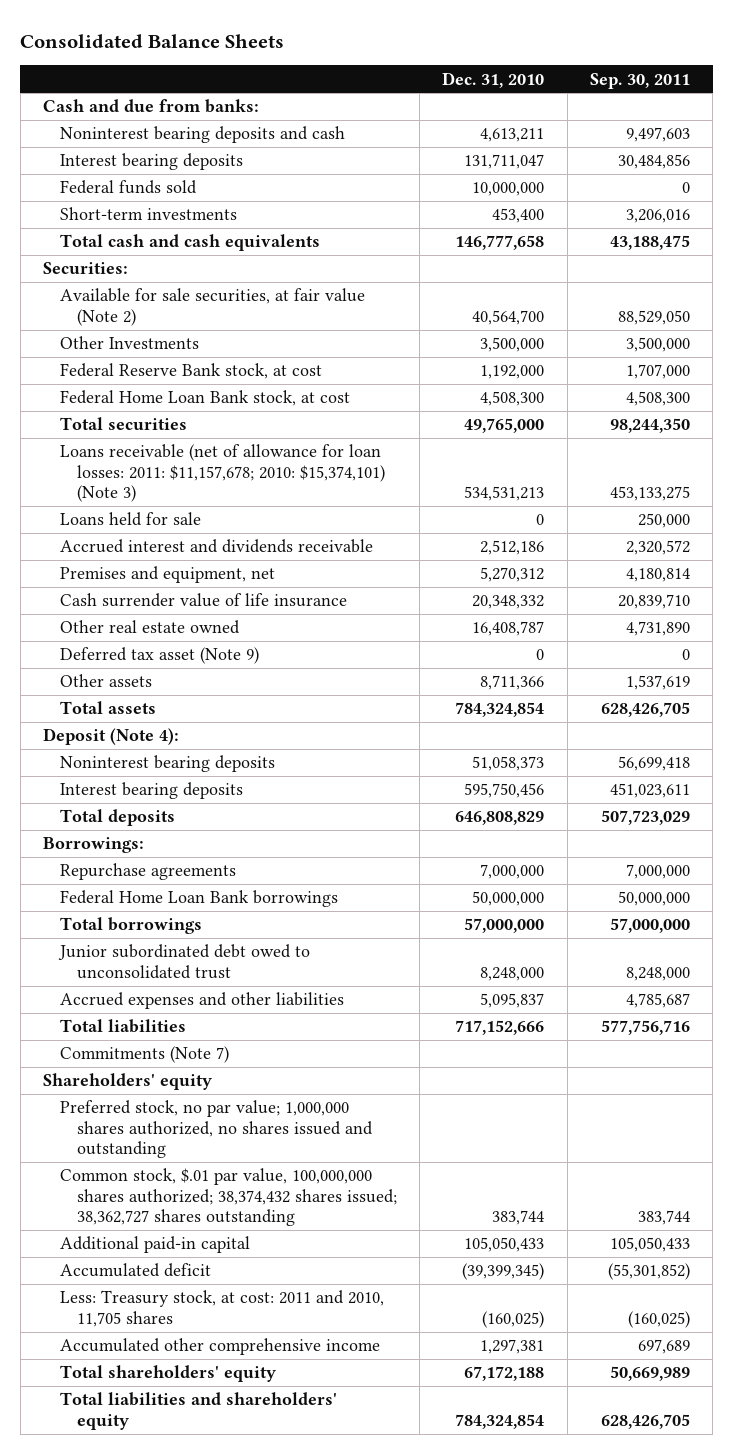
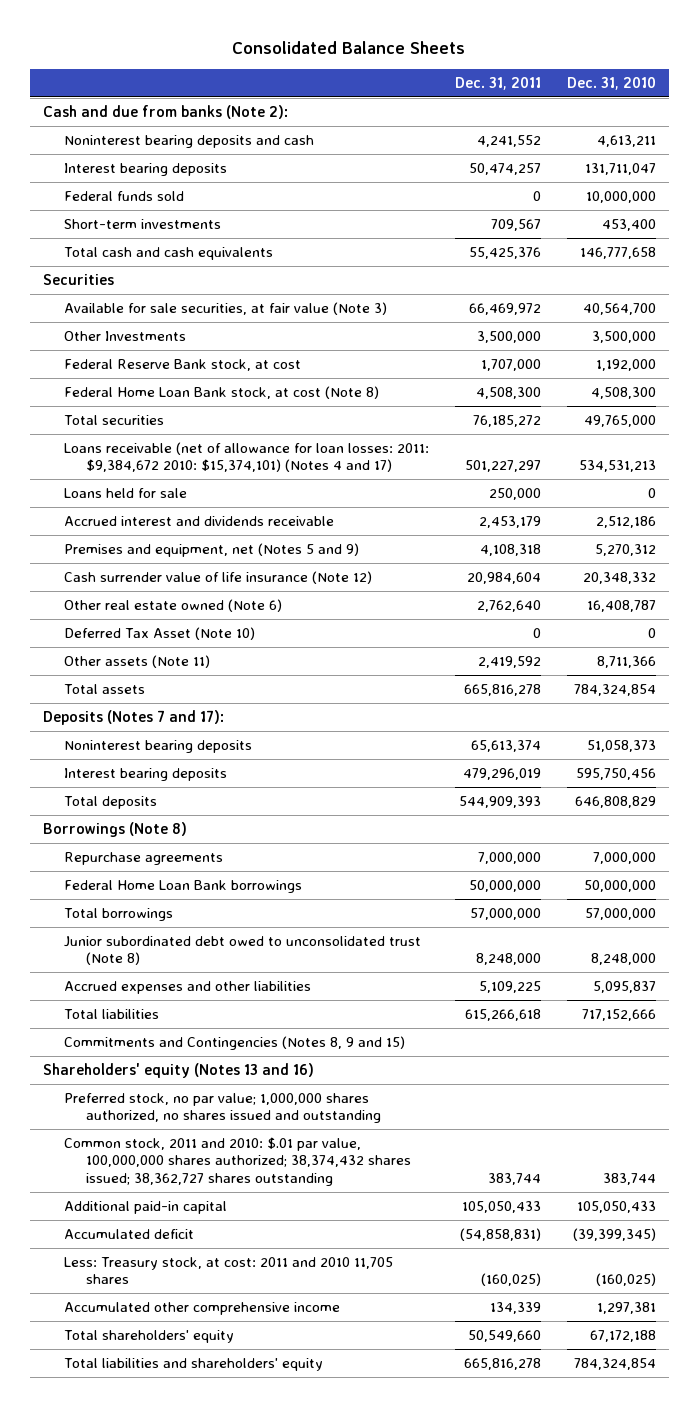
- | Dec. 31, 2010 | Sep. 30, 2011
+ | Dec. 31, 2011 | Dec. 31, 2010
- Cash and due from banks:
+ Cash and due from banks (Note 2):
- Securities:
- Available for sale securities, at fair value (Note 2) | 40,564,700 | 88,529,050
+ Securities
+ Available for sale securities, at fair value (Note 3) | 66,469,972 | 40,564,700
- Federal Home Loan Bank stock, at cost | 4,508,300 | 4,508,300
+ Federal Home Loan Bank stock, at cost (Note 8) | 4,508,300 | 4,508,300
- Loans receivable (net of allowance for loan losses: 2011: $11,157,678; 2010: $15,374,101) (Note 3) | 534,531,213 | 453,133,275
+ Loans receivable (net of allowance for loan losses: 2011: $9,384,672 2010: $15,374,101) (Notes 4 and 17) | 501,227,297 | 534,531,213
- Premises and equipment, net | 5,270,312 | 4,180,814
- Cash surrender value of life insurance | 20,348,332 | 20,839,710
- Other real estate owned | 16,408,787 | 4,731,890
- Deferred tax asset (Note 9) | 0 | 0
- Other assets | 8,711,366 | 1,537,619
+ Premises and equipment, net (Notes 5 and 9) | 4,108,318 | 5,270,312
+ Cash surrender value of life insurance (Note 12) | 20,984,604 | 20,348,332
+ Other real estate owned (Note 6) | 2,762,640 | 16,408,787
+ Deferred Tax Asset (Note 10) | 0 | 0
+ Other assets (Note 11) | 2,419,592 | 8,711,366
- Deposit (Note 4):
+ Deposits (Notes 7 and 17):
- Borrowings:
+ Borrowings (Note 8)
- Junior subordinated debt owed to unconsolidated trust | 8,248,000 | 8,248,000
+ Junior subordinated debt owed to unconsolidated trust (Note 8) | 8,248,000 | 8,248,000
- Commitments (Note 7)
- Shareholders' equity
+ Commitments and Contingencies (Notes 8, 9 and 15)
+ Shareholders' equity (Notes 13 and 16)
- Common stock, $.01 par value, 100,000,000 shares authorized; 38,374,432 shares issued; 38,362,727 shares outstanding | 383,744 | 383,744
+ Common stock, 2011 and 2010: $.01 par value, 100,000,000 shares authorized; 38,374,432 shares issued; 38,362,727 shares outstanding | 383,744 | 383,744
- Less: Treasury stock, at cost: 2011 and 2010, 11,705 shares | (160,025) | (160,025)
+ Less: Treasury stock, at cost: 2011 and 2010 11,705 shares | (160,025) | (160,025)

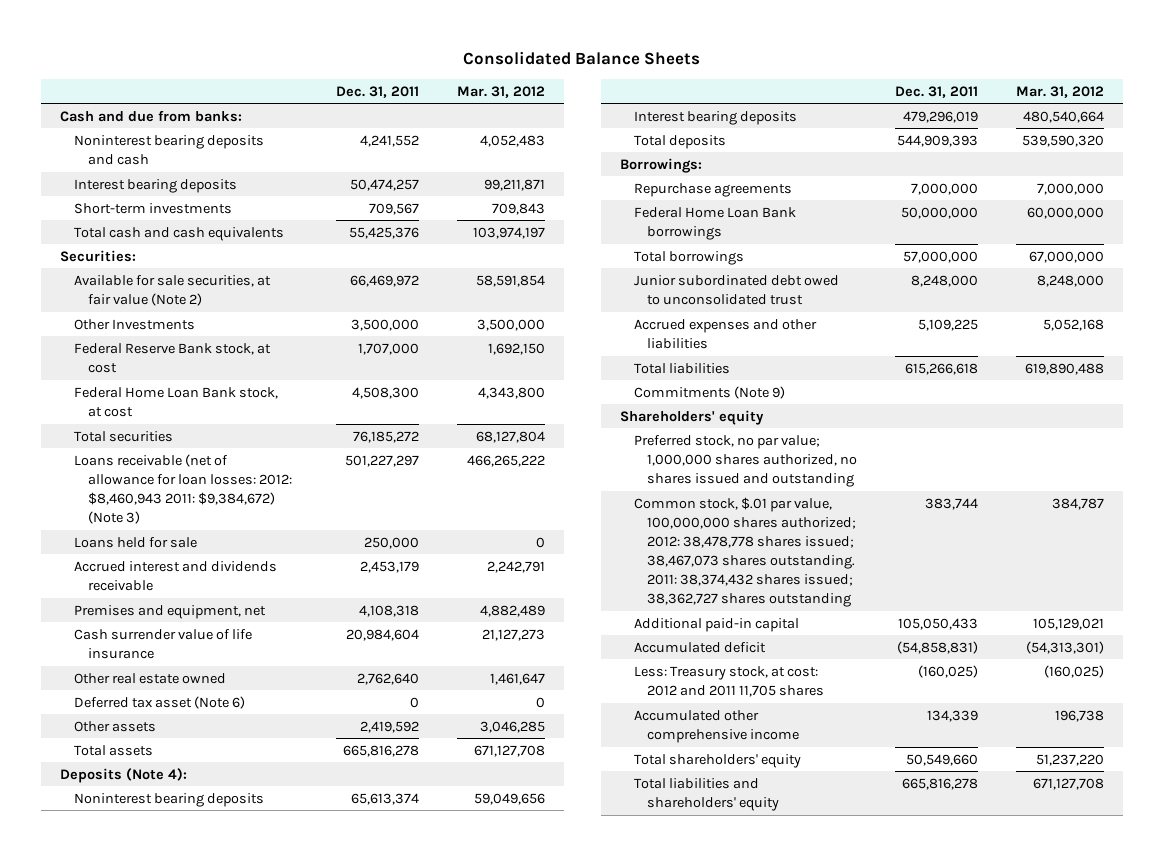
- | Dec. 31, 2011 | Dec. 31, 2010
+ | Dec. 31, 2011 | Mar. 31, 2012
- Cash and due from banks (Note 2):
+ Cash and due from banks:
- Federal funds sold | 0 | 10,000,000
- Securities
- Available for sale securities, at fair value (Note 3) | 66,469,972 | 40,564,700
+ Securities:
+ Available for sale securities, at fair value (Note 2) | 66,469,972 | 58,591,854
- Federal Home Loan Bank stock, at cost (Note 8) | 4,508,300 | 4,508,300
+ Federal Home Loan Bank stock, at cost | 4,508,300 | 4,343,800
- Loans receivable (net of allowance for loan losses: 2011: $9,384,672 2010: $15,374,101) (Notes 4 and 17) | 501,227,297 | 534,531,213
+ Loans receivable (net of allowance for loan losses: 2012: $8,460,943 2011: $9,384,672) (Note 3) | 501,227,297 | 466,265,222
- Premises and equipment, net (Notes 5 and 9) | 4,108,318 | 5,270,312
- Cash surrender value of life insurance (Note 12) | 20,984,604 | 20,348,332
- Other real estate owned (Note 6) | 2,762,640 | 16,408,787
- Deferred Tax Asset (Note 10) | 0 | 0
- Other assets (Note 11) | 2,419,592 | 8,711,366
+ Premises and equipment, net | 4,108,318 | 4,882,489
+ Cash surrender value of life insurance | 20,984,604 | 21,127,273
+ Other real estate owned | 2,762,640 | 1,461,647
+ Deferred tax asset (Note 6) | 0 | 0
+ Other assets | 2,419,592 | 3,046,285
- Deposits (Notes 7 and 17):
+ Deposits (Note 4):
- Borrowings (Note 8)
+ Borrowings:
- Junior subordinated debt owed to unconsolidated trust (Note 8) | 8,248,000 | 8,248,000
+ Junior subordinated debt owed to unconsolidated trust | 8,248,000 | 8,248,000
- Commitments and Contingencies (Notes 8, 9 and 15)
- Shareholders' equity (Notes 13 and 16)
+ Commitments (Note 9)
+ Shareholders' equity
- Common stock, 2011 and 2010: $.01 par value, 100,000,000 shares authorized; 38,374,432 shares issued; 38,362,727 shares outstanding | 383,744 | 383,744
+ Common stock, $.01 par value, 100,000,000 shares authorized; 2012: 38,478,778 shares issued; 38,467,073 shares outstanding. 2011: 38,374,432 shares issued; 38,362,727 shares outstanding | 383,744 | 384,787
- Less: Treasury stock, at cost: 2011 and 2010 11,705 shares | (160,025) | (160,025)
+ Less: Treasury stock, at cost: 2012 and 2011 11,705 shares | (160,025) | (160,025)

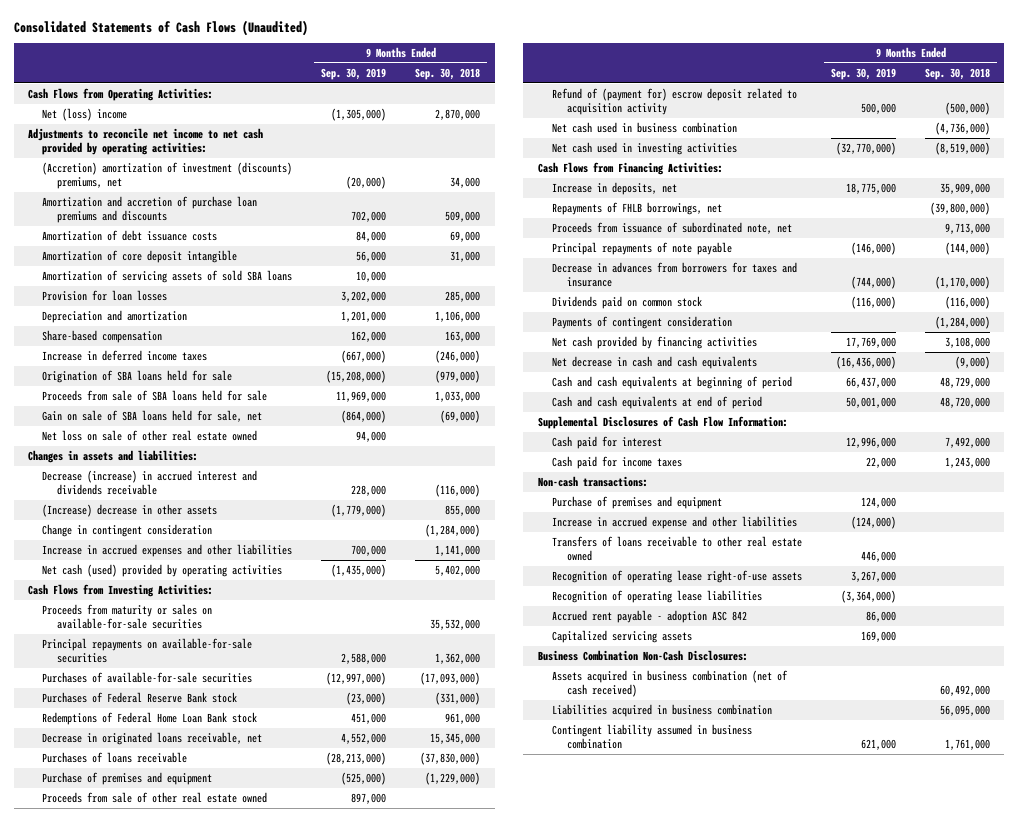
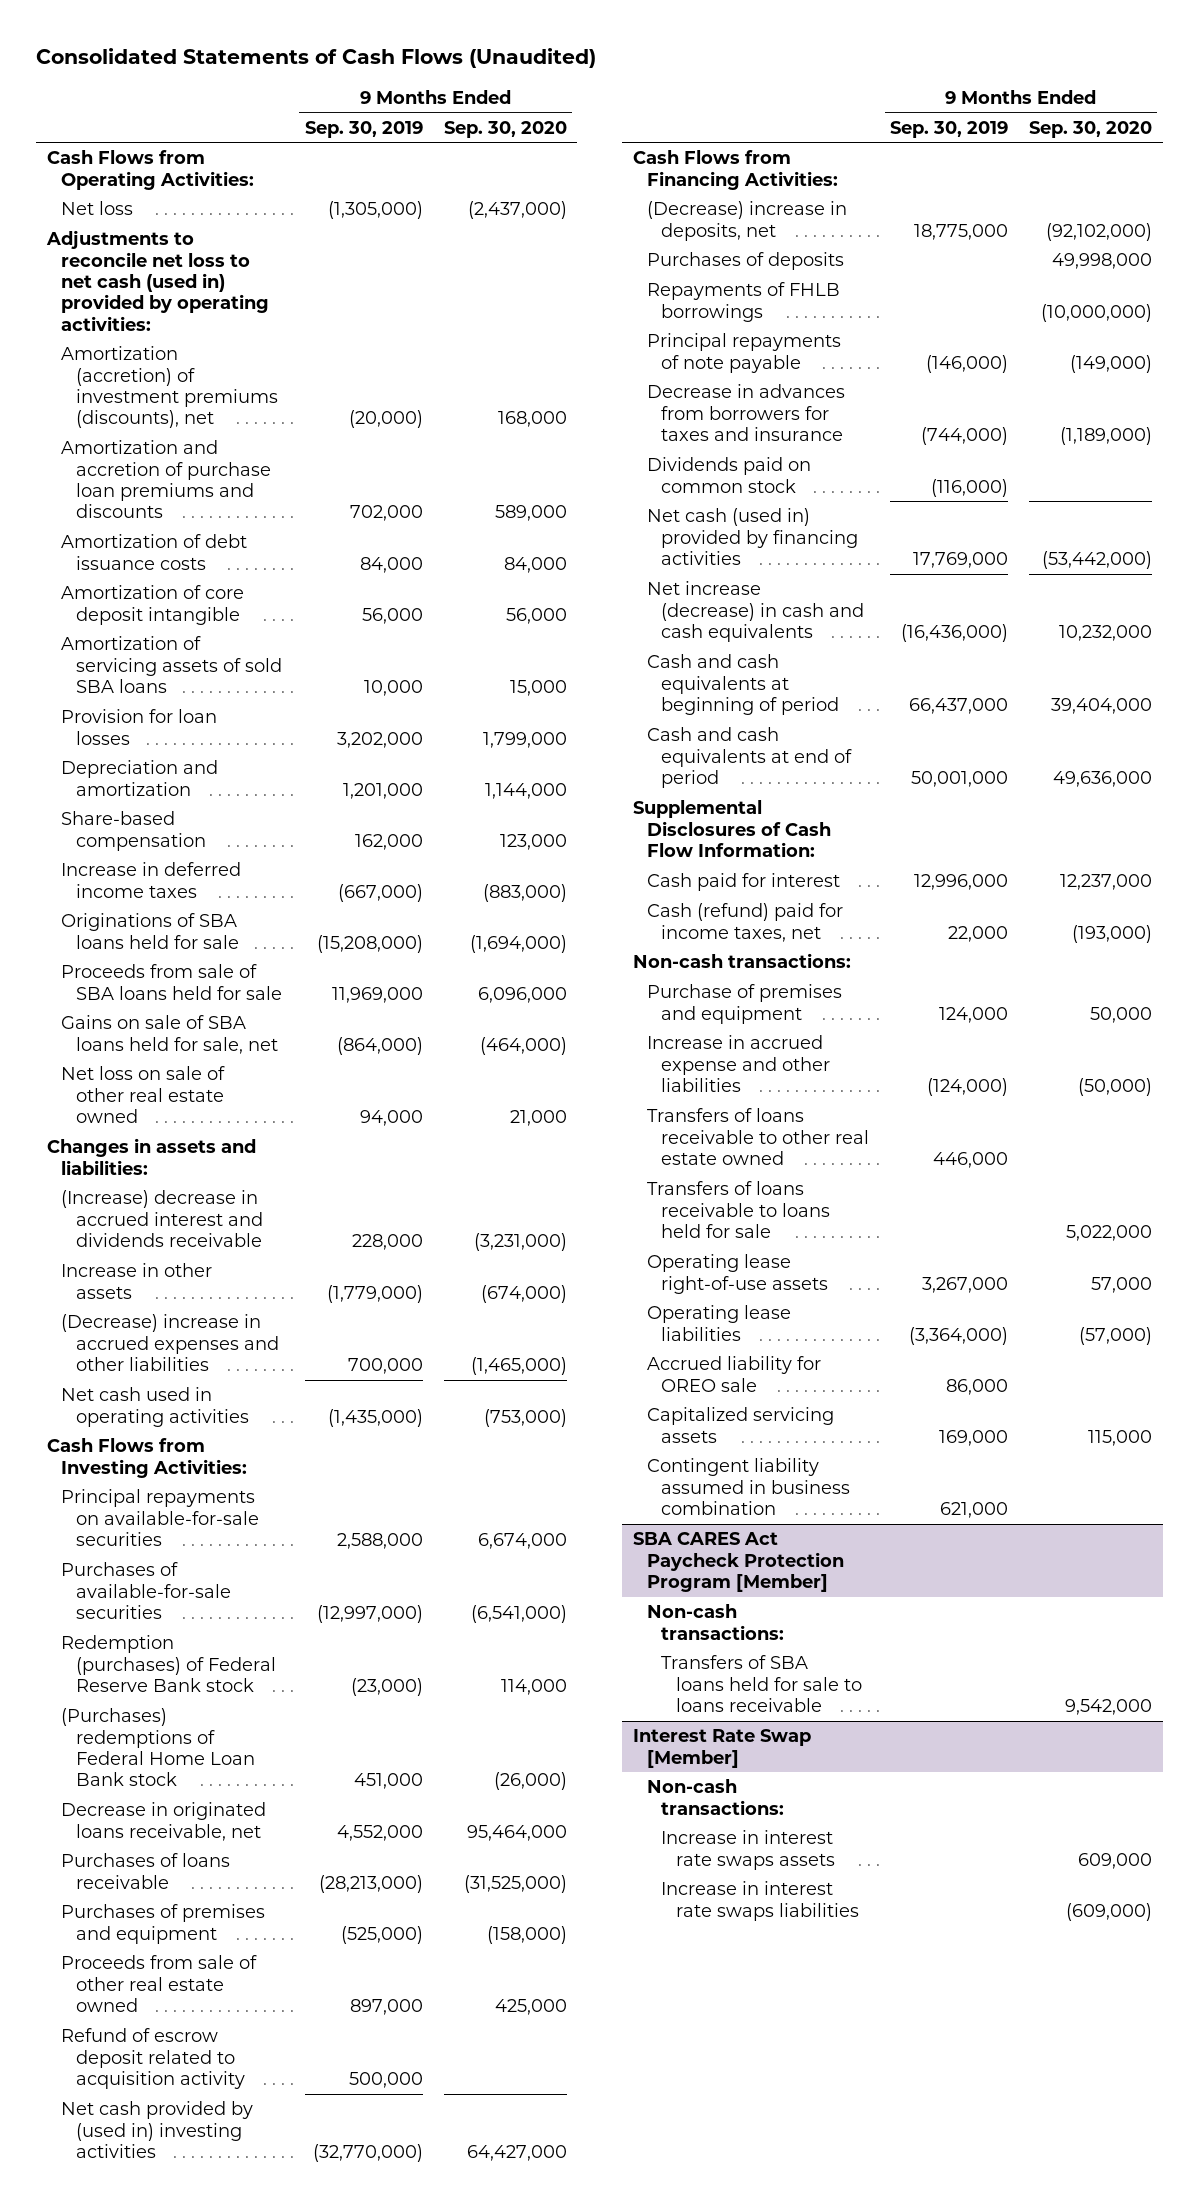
- | 9 Months Ended Sep. 30, 2019 | 9 Months Ended Sep. 30, 2018
+ | 9 Months Ended Sep. 30, 2019 | 9 Months Ended Sep. 30, 2020
- Net (loss) income | (1,305,000) | 2,870,000
- Adjustments to reconcile net income to net cash provided by operating activities:
- (Accretion) amortization of investment (discounts) premiums, net | (20,000) | 34,000
+ Net loss | (1,305,000) | (2,437,000)
+ Adjustments to reconcile net loss to net cash (used in) provided by operating activities:
+ Amortization (accretion) of investment premiums (discounts), net | (20,000) | 168,000
- Origination of SBA loans held for sale | (15,208,000) | (979,000)
+ Originations of SBA loans held for sale | (15,208,000) | (1,694,000)
- Gain on sale of SBA loans held for sale, net | (864,000) | (69,000)
+ Gains on sale of SBA loans held for sale, net | (864,000) | (464,000)
- Decrease (increase) in accrued interest and dividends receivable | 228,000 | (116,000)
- (Increase) decrease in other assets | (1,779,000) | 855,000
- Change in contingent consideration | | (1,284,000)
- Increase in accrued expenses and other liabilities | 700,000 | 1,141,000
- Net cash (used) provided by operating activities | (1,435,000) | 5,402,000
+ (Increase) decrease in accrued interest and dividends receivable | 228,000 | (3,231,000)
+ Increase in other assets | (1,779,000) | (674,000)
+ (Decrease) increase in accrued expenses and other liabilities | 700,000 | (1,465,000)
+ Net cash used in operating activities | (1,435,000) | (753,000)
- Proceeds from maturity or sales on available-for-sale securities | | 35,532,000
- Purchases of Federal Reserve Bank stock | (23,000) | (331,000)
- Redemptions of Federal Home Loan Bank stock | 451,000 | 961,000
+ Redemption (purchases) of Federal Reserve Bank stock | (23,000) | 114,000
+ (Purchases) redemptions of Federal Home Loan Bank stock | 451,000 | (26,000)
- Purchase of premises and equipment | (525,000) | (1,229,000)
+ Purchases of premises and equipment | (525,000) | (158,000)
- Refund of (payment for) escrow deposit related to acquisition activity | 500,000 | (500,000)
- Net cash used in business combination | | (4,736,000)
- Net cash used in investing activities | (32,770,000) | (8,519,000)
+ Refund of escrow deposit related to acquisition activity | 500,000 |
+ Net cash provided by (used in) investing activities | (32,770,000) | 64,427,000
- Increase in deposits, net | 18,775,000 | 35,909,000
- Repayments of FHLB borrowings, net | | (39,800,000)
- Proceeds from issuance of subordinated note, net | | 9,713,000
+ (Decrease) increase in deposits, net | 18,775,000 | (92,102,000)
+ Purchases of deposits | | 49,998,000
+ Repayments of FHLB borrowings | | (10,000,000)
- Payments of contingent consideration | | (1,284,000)
- Net cash provided by financing activities | 17,769,000 | 3,108,000
- Net decrease in cash and cash equivalents | (16,436,000) | (9,000)
+ Net cash (used in) provided by financing activities | 17,769,000 | (53,442,000)
+ Net increase (decrease) in cash and cash equivalents | (16,436,000) | 10,232,000
- Cash paid for income taxes | 22,000 | 1,243,000
+ Cash (refund) paid for income taxes, net | 22,000 | (193,000)
- Recognition of operating lease right-of-use assets | 3,267,000 |
- Recognition of operating lease liabilities | (3,364,000) |
- Accrued rent payable - adoption ASC 842 | 86,000 |
+ Transfers of loans receivable to loans held for sale | | 5,022,000
+ Operating lease right-of-use assets | 3,267,000 | 57,000
+ Operating lease liabilities | (3,364,000) | (57,000)
+ Accrued liability for OREO sale | 86,000 |
- Business Combination Non-Cash Disclosures:
- Assets acquired in business combination (net of cash received) | | 60,492,000
- Liabilities acquired in business combination | | 56,095,000
+ SBA CARES Act Paycheck Protection Program [Member]
+ Non-cash transactions:
+ Transfers of SBA loans held for sale to loans receivable | | 9,542,000
+ Interest Rate Swap [Member]
+ Non-cash transactions:
+ Increase in interest rate swaps assets | | 609,000
+ Increase in interest rate swaps liabilities | | (609,000)

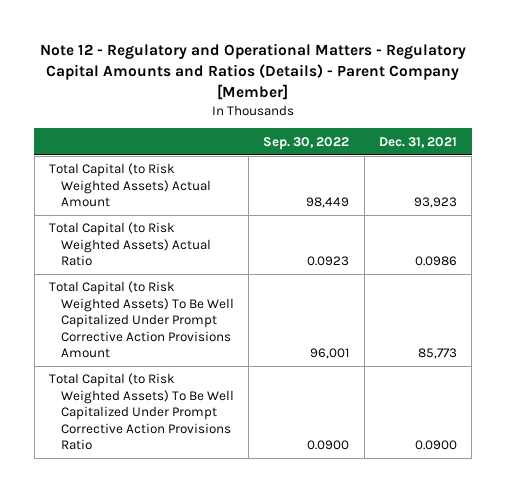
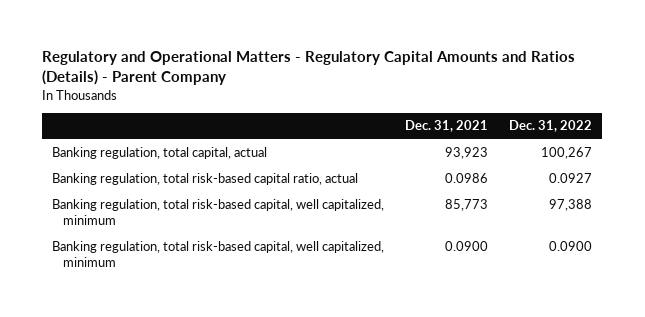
- Note 12 - Regulatory and Operational Matters - Regulatory Capital Amounts and Ratios (Details) - Parent Company [Member]
+ Regulatory and Operational Matters - Regulatory Capital Amounts and Ratios (Details) - Parent Company
- | Sep. 30, 2022 | Dec. 31, 2021
+ | Dec. 31, 2021 | Dec. 31, 2022
- Total Capital (to Risk Weighted Assets) Actual Amount | 98,449 | 93,923
- Total Capital (to Risk Weighted Assets) Actual Ratio | 0.0923 | 0.0986
- Total Capital (to Risk Weighted Assets) To Be Well Capitalized Under Prompt Corrective Action Provisions Amount | 96,001 | 85,773
- Total Capital (to Risk Weighted Assets) To Be Well Capitalized Under Prompt Corrective Action Provisions Ratio | 0.0900 | 0.0900
+ Banking regulation, total capital, actual | 93,923 | 100,267
+ Banking regulation, total risk-based capital ratio, actual | 0.0986 | 0.0927
+ Banking regulation, total risk-based capital, well capitalized, minimum | 85,773 | 97,388
+ Banking regulation, total risk-based capital, well capitalized, minimum | 0.0900 | 0.0900

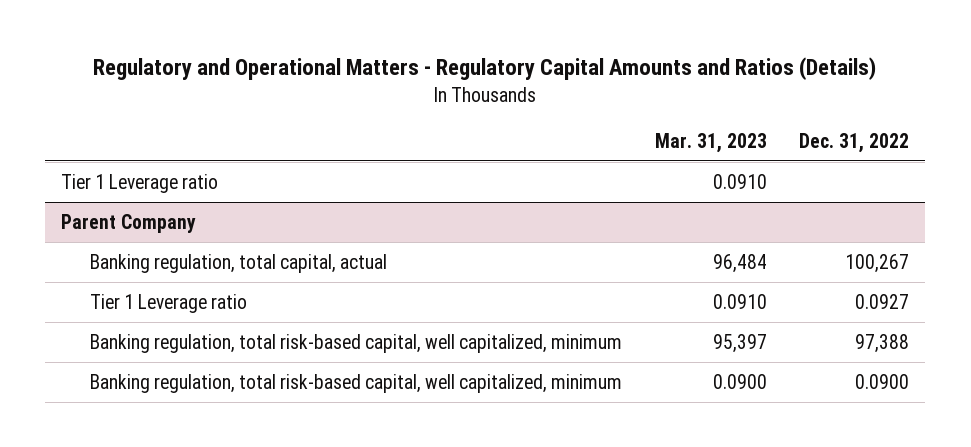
- Regulatory and Operational Matters - Regulatory Capital Amounts and Ratios (Details) - Parent Company
+ Regulatory and Operational Matters - Regulatory Capital Amounts and Ratios (Details)
- | Dec. 31, 2021 | Dec. 31, 2022
+ | Mar. 31, 2023 | Dec. 31, 2022
+ Tier 1 Leverage ratio | 0.0910 |
+ Parent Company
- Banking regulation, total risk-based capital ratio, actual | 0.0986 | 0.0927
+ Tier 1 Leverage ratio | 0.0910 | 0.0927

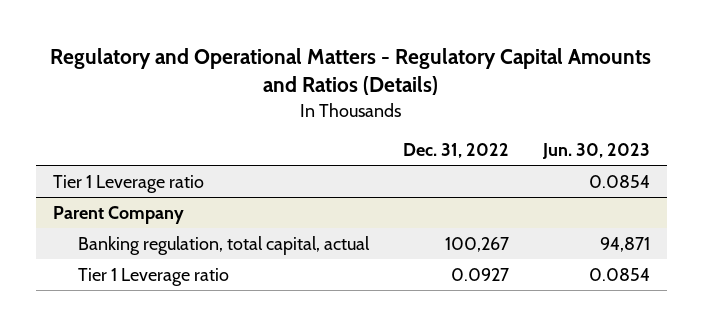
- | Mar. 31, 2023 | Dec. 31, 2022
+ | Dec. 31, 2022 | Jun. 30, 2023
@ Parent Company
- Banking regulation, total risk-based capital, well capitalized, minimum | 95,397 | 97,388
- Banking regulation, total risk-based capital, well capitalized, minimum | 0.0900 | 0.0900

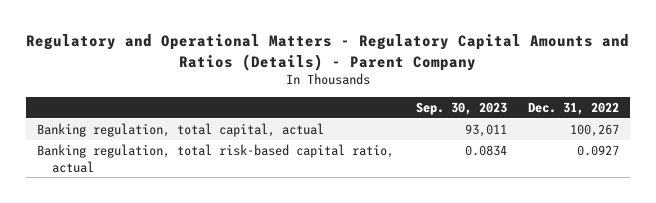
- Regulatory and Operational Matters - Regulatory Capital Amounts and Ratios (Details)
+ Regulatory and Operational Matters - Regulatory Capital Amounts and Ratios (Details) - Parent Company
- | Dec. 31, 2022 | Jun. 30, 2023
+ | Sep. 30, 2023 | Dec. 31, 2022
- Tier 1 Leverage ratio | | 0.0854
- Parent Company
- Tier 1 Leverage ratio | 0.0927 | 0.0854
+ Banking regulation, total risk-based capital ratio, actual | 0.0834 | 0.0927

